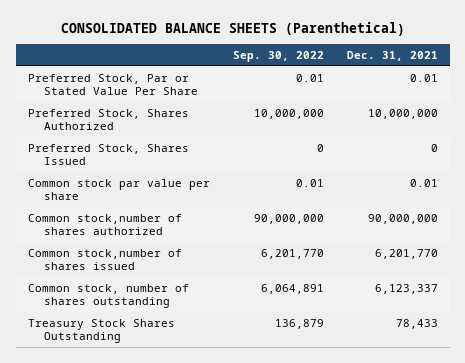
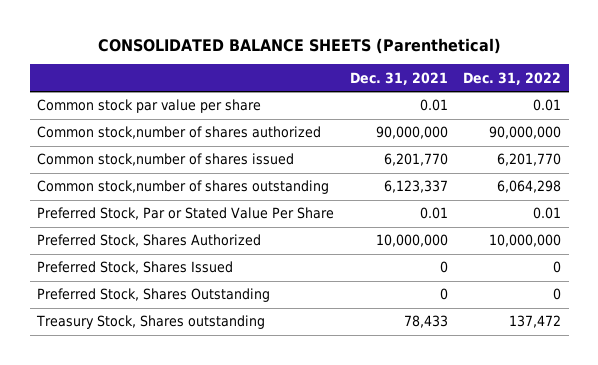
- | Sep. 30, 2022 | Dec. 31, 2021
+ | Dec. 31, 2021 | Dec. 31, 2022
- Common stock, number of shares outstanding | 6,064,891 | 6,123,337
- Treasury Stock Shares Outstanding | 136,879 | 78,433
+ Common stock,number of shares outstanding | 6,123,337 | 6,064,298
moved down: Preferred Stock, Par or Stated Value Per Share | 0.01 | 0.01
moved down: Preferred Stock, Shares Authorized | 10,000,000 | 10,000,000
moved down: Preferred Stock, Shares Issued | 0 | 0
+ Preferred Stock, Shares Outstanding | 0 | 0
+ Treasury Stock, Shares outstanding | 78,433 | 137,472

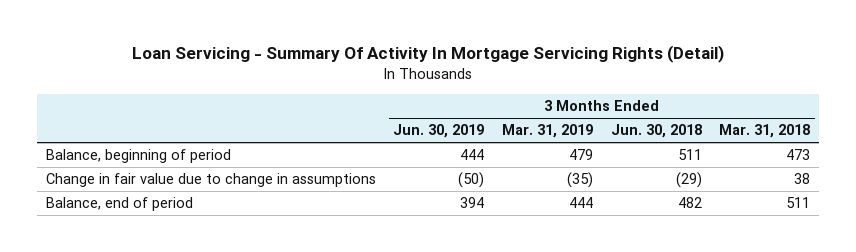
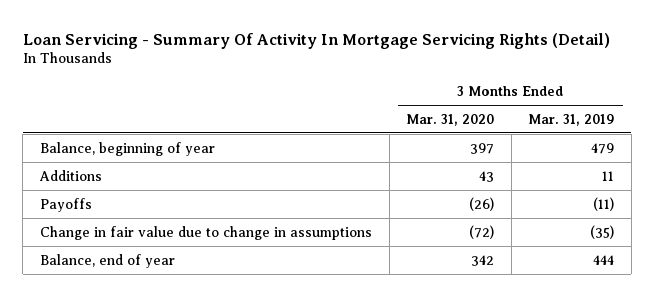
- | 3 Months Ended Jun. 30, 2019 | 3 Months Ended Mar. 31, 2019 | 3 Months Ended Jun. 30, 2018 | 3 Months Ended Mar. 31, 2018
+ | 3 Months Ended Mar. 31, 2020 | 3 Months Ended Mar. 31, 2019
- Balance, beginning of period | 444 | 479 | 511 | 473
+ Balance, beginning of year | 397 | 479
+ Additions | 43 | 11
+ Payoffs | (26) | (11)
- Balance, end of period | 394 | 444 | 482 | 511
+ Balance, end of year | 342 | 444

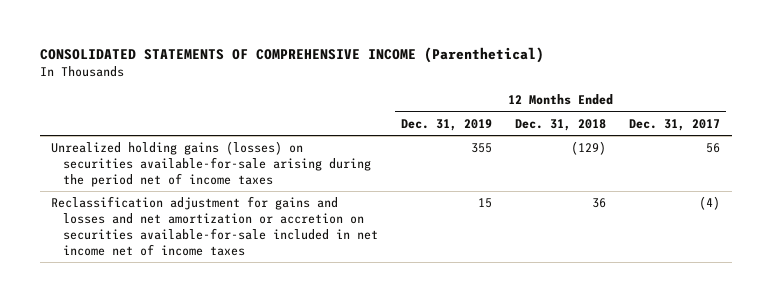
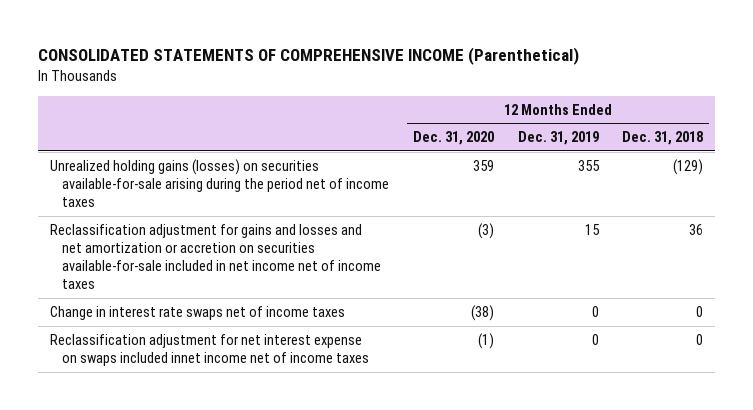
- | 12 Months Ended Dec. 31, 2019 | 12 Months Ended Dec. 31, 2018 | 12 Months Ended Dec. 31, 2017
+ | 12 Months Ended Dec. 31, 2020 | 12 Months Ended Dec. 31, 2019 | 12 Months Ended Dec. 31, 2018
+ Change in interest rate swaps net of income taxes | (38) | 0 | 0
+ Reclassification adjustment for net interest expense on swaps included innet income net of income taxes | (1) | 0 | 0

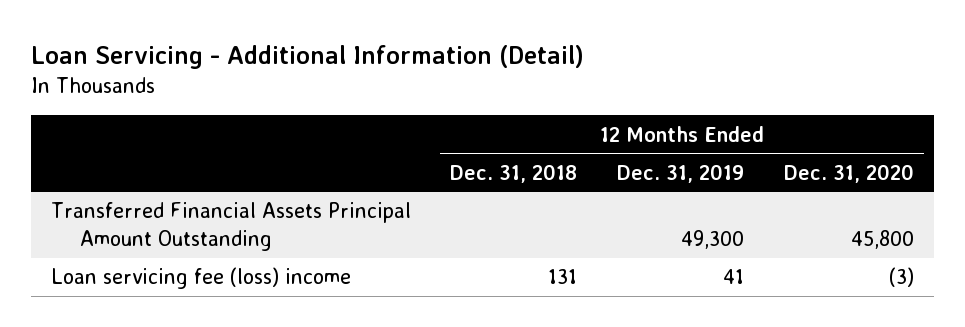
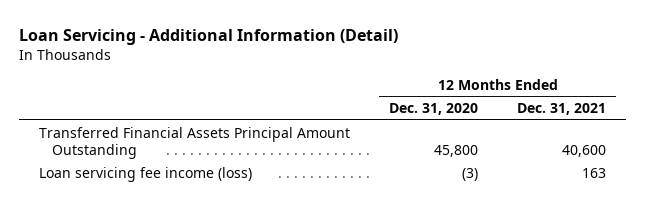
- | 12 Months Ended Dec. 31, 2018 | 12 Months Ended Dec. 31, 2019 | 12 Months Ended Dec. 31, 2020
+ | 12 Months Ended Dec. 31, 2020 | 12 Months Ended Dec. 31, 2021
- Loan servicing fee (loss) income | 131 | 41 | (3)
+ Loan servicing fee income (loss) | (3) | 163

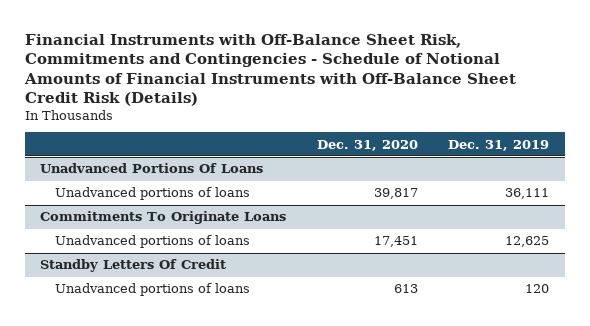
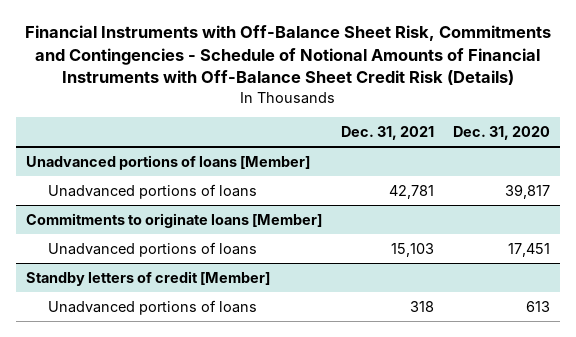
- | Dec. 31, 2020 | Dec. 31, 2019
+ | Dec. 31, 2021 | Dec. 31, 2020
- Unadvanced Portions Of Loans
+ Unadvanced portions of loans [Member]
- Commitments To Originate Loans
+ Commitments to originate loans [Member]
- Standby Letters Of Credit
+ Standby letters of credit [Member]

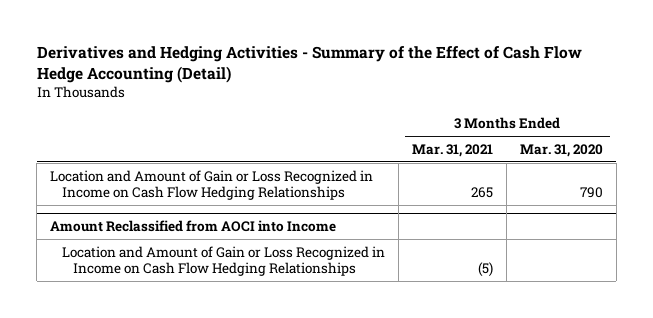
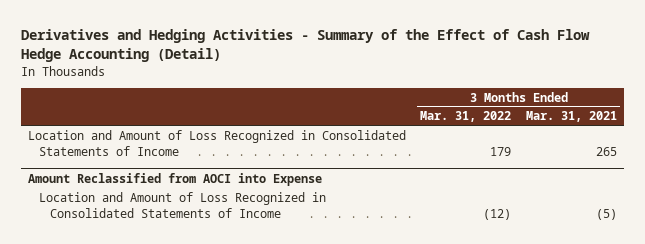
- | 3 Months Ended Mar. 31, 2021 | 3 Months Ended Mar. 31, 2020
+ | 3 Months Ended Mar. 31, 2022 | 3 Months Ended Mar. 31, 2021
- Location and Amount of Gain or Loss Recognized in Income on Cash Flow Hedging Relationships | 265 | 790
- Amount Reclassified from AOCI into Income
- Location and Amount of Gain or Loss Recognized in Income on Cash Flow Hedging Relationships | (5) |
+ Location and Amount of Loss Recognized in Consolidated Statements of Income | 179 | 265
+ Amount Reclassified from AOCI into Expense
+ Location and Amount of Loss Recognized in Consolidated Statements of Income | (12) | (5)

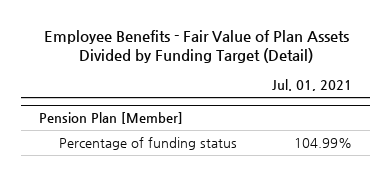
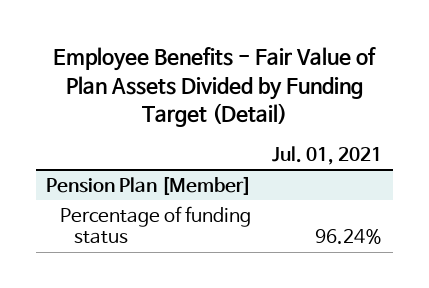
@ Pension Plan [Member]
- Percentage of funding status | 104.99%
+ Percentage of funding status | 96.24%

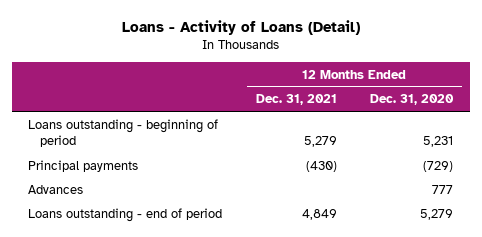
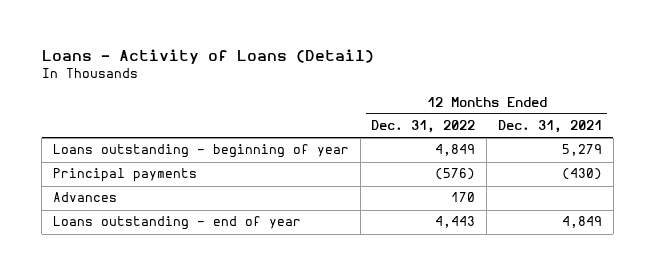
- | 12 Months Ended Dec. 31, 2021 | 12 Months Ended Dec. 31, 2020
+ | 12 Months Ended Dec. 31, 2022 | 12 Months Ended Dec. 31, 2021
- Loans outstanding - beginning of period | 5,279 | 5,231
+ Loans outstanding - beginning of year | 4,849 | 5,279
- Loans outstanding - end of period | 4,849 | 5,279
+ Loans outstanding - end of year | 4,443 | 4,849

